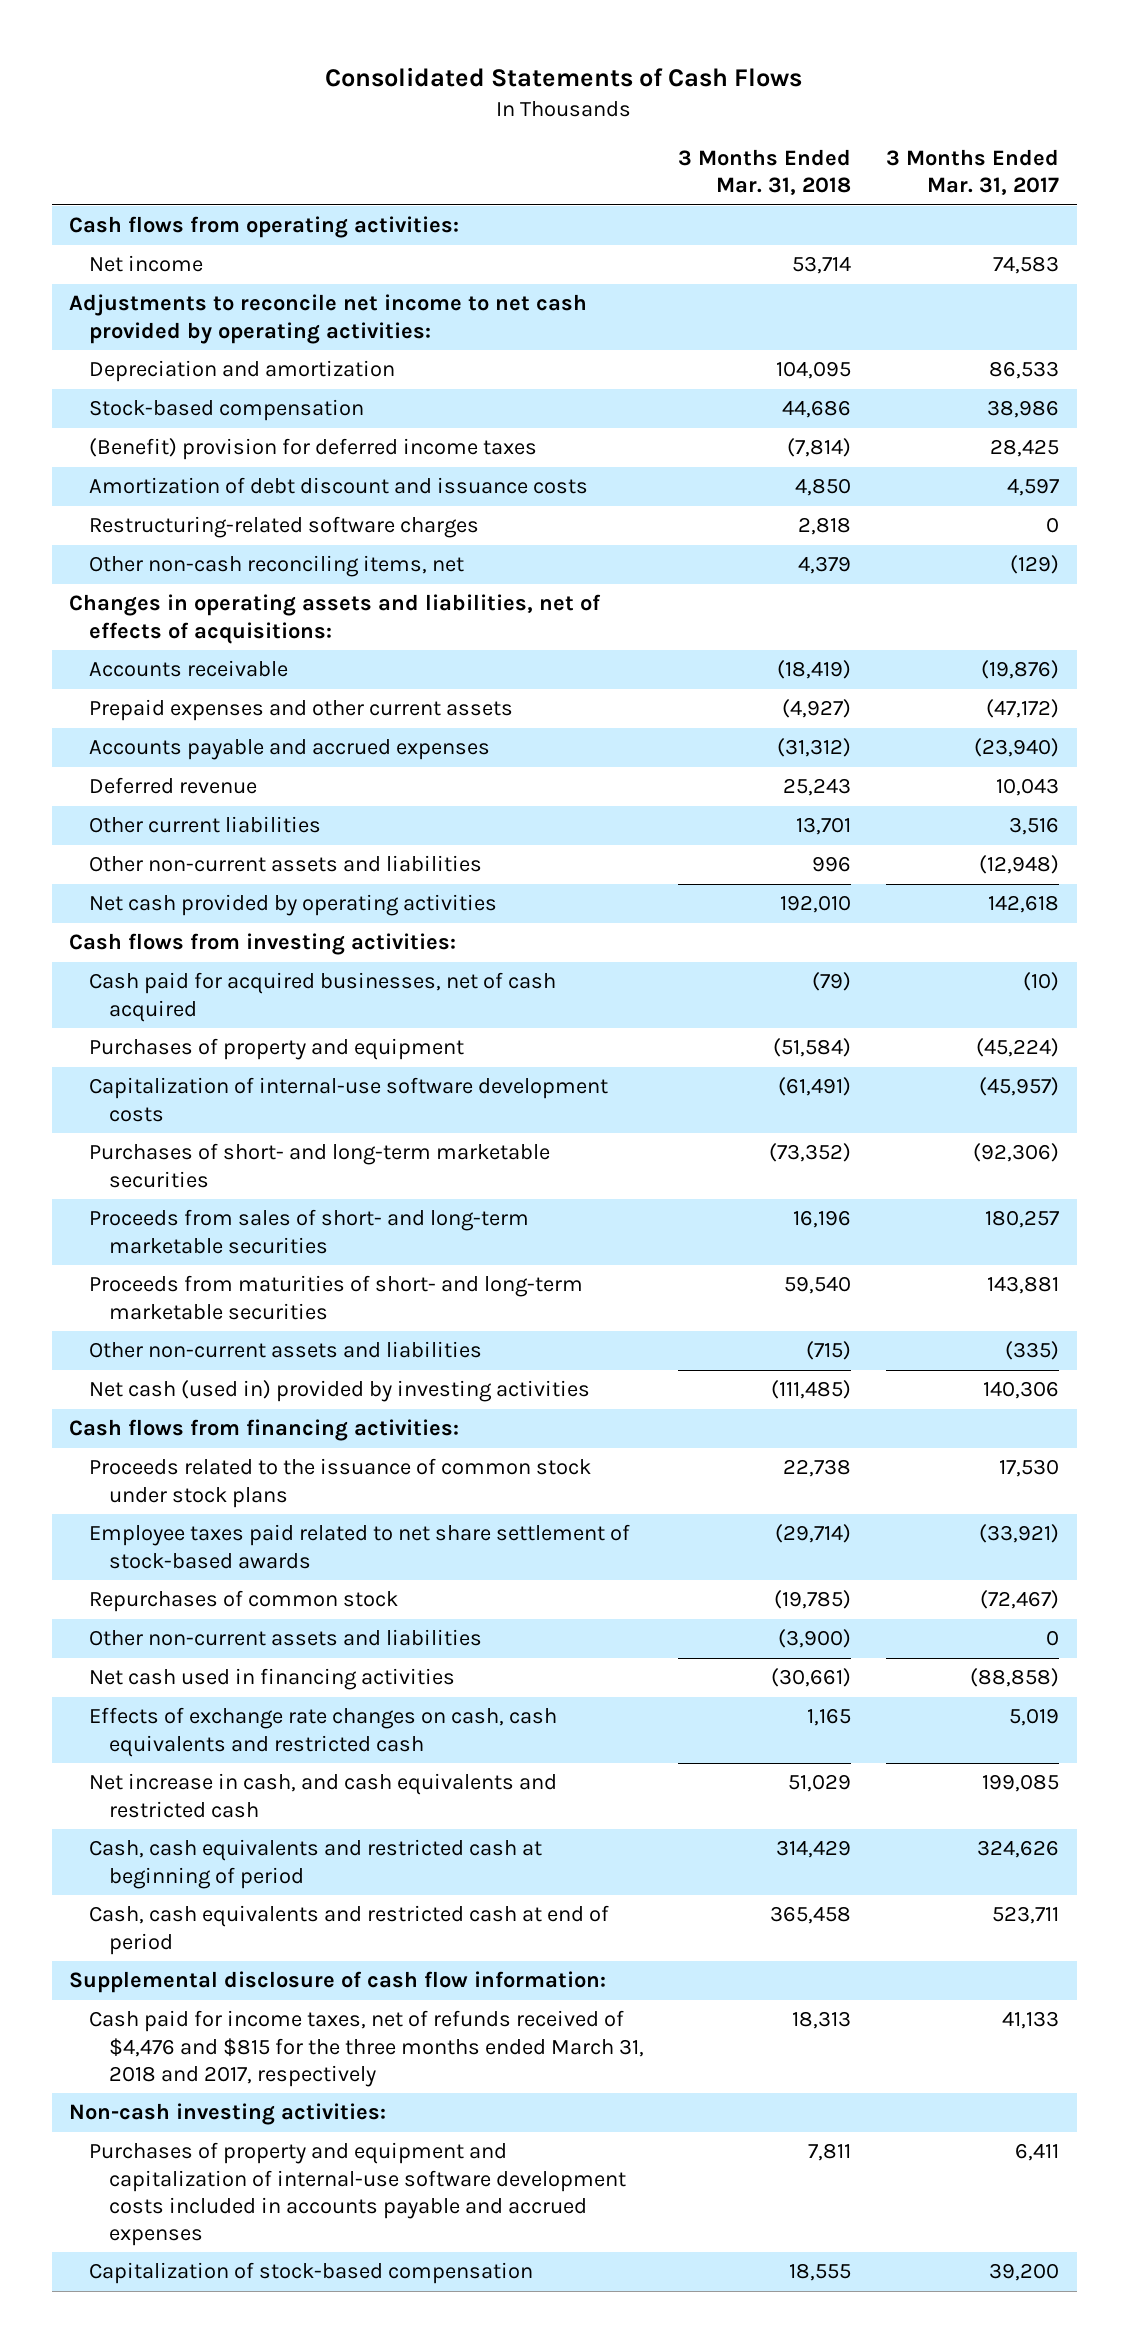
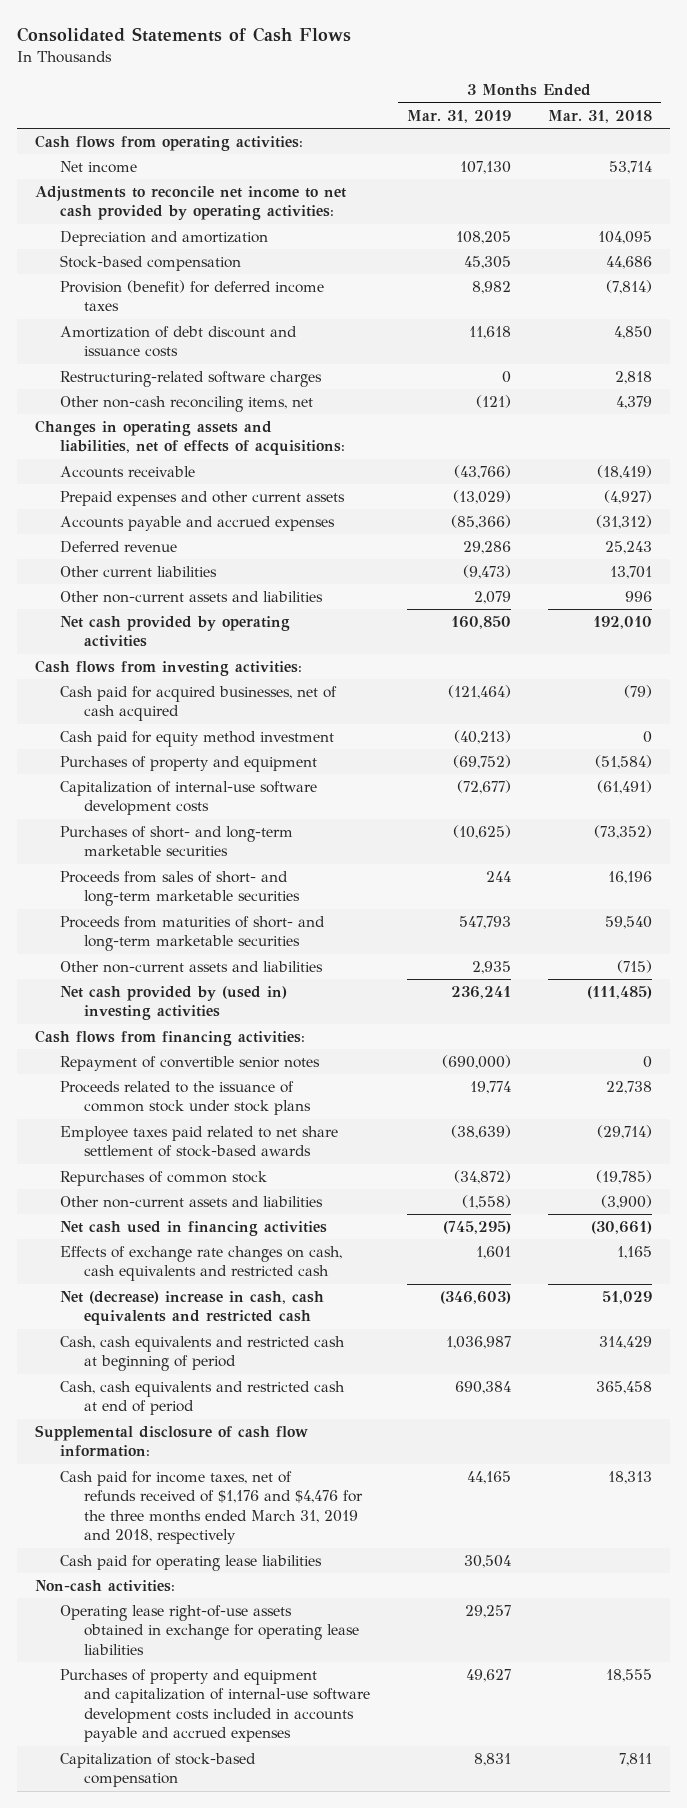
- | 3 Months Ended Mar. 31, 2018 | 3 Months Ended Mar. 31, 2017
+ | 3 Months Ended Mar. 31, 2019 | 3 Months Ended Mar. 31, 2018
- (Benefit) provision for deferred income taxes | (7,814) | 28,425
+ Provision (benefit) for deferred income taxes | 8,982 | (7,814)
+ Cash paid for equity method investment | (40,213) | 0
- Net cash (used in) provided by investing activities | (111,485) | 140,306
+ Net cash provided by (used in) investing activities | 236,241 | (111,485)
+ Repayment of convertible senior notes | (690,000) | 0
- Net increase in cash, and cash equivalents and restricted cash | 51,029 | 199,085
+ Net (decrease) increase in cash, cash equivalents and restricted cash | (346,603) | 51,029
- Cash paid for income taxes, net of refunds received of $4,476 and $815 for the three months ended March 31, 2018 and 2017, respectively | 18,313 | 41,133
- Non-cash investing activities:
- Purchases of property and equipment and capitalization of internal-use software development costs included in accounts payable and accrued expenses | 7,811 | 6,411
- Capitalization of stock-based compensation | 18,555 | 39,200
+ Cash paid for income taxes, net of refunds received of $1,176 and $4,476 for the three months ended March 31, 2019 and 2018, respectively | 44,165 | 18,313
+ Cash paid for operating lease liabilities | 30,504 |
+ Non-cash activities:
+ Operating lease right-of-use assets obtained in exchange for operating lease liabilities | 29,257 |
+ Purchases of property and equipment and capitalization of internal-use software development costs included in accounts payable and accrued expenses | 49,627 | 18,555
+ Capitalization of stock-based compensation | 8,831 | 7,811

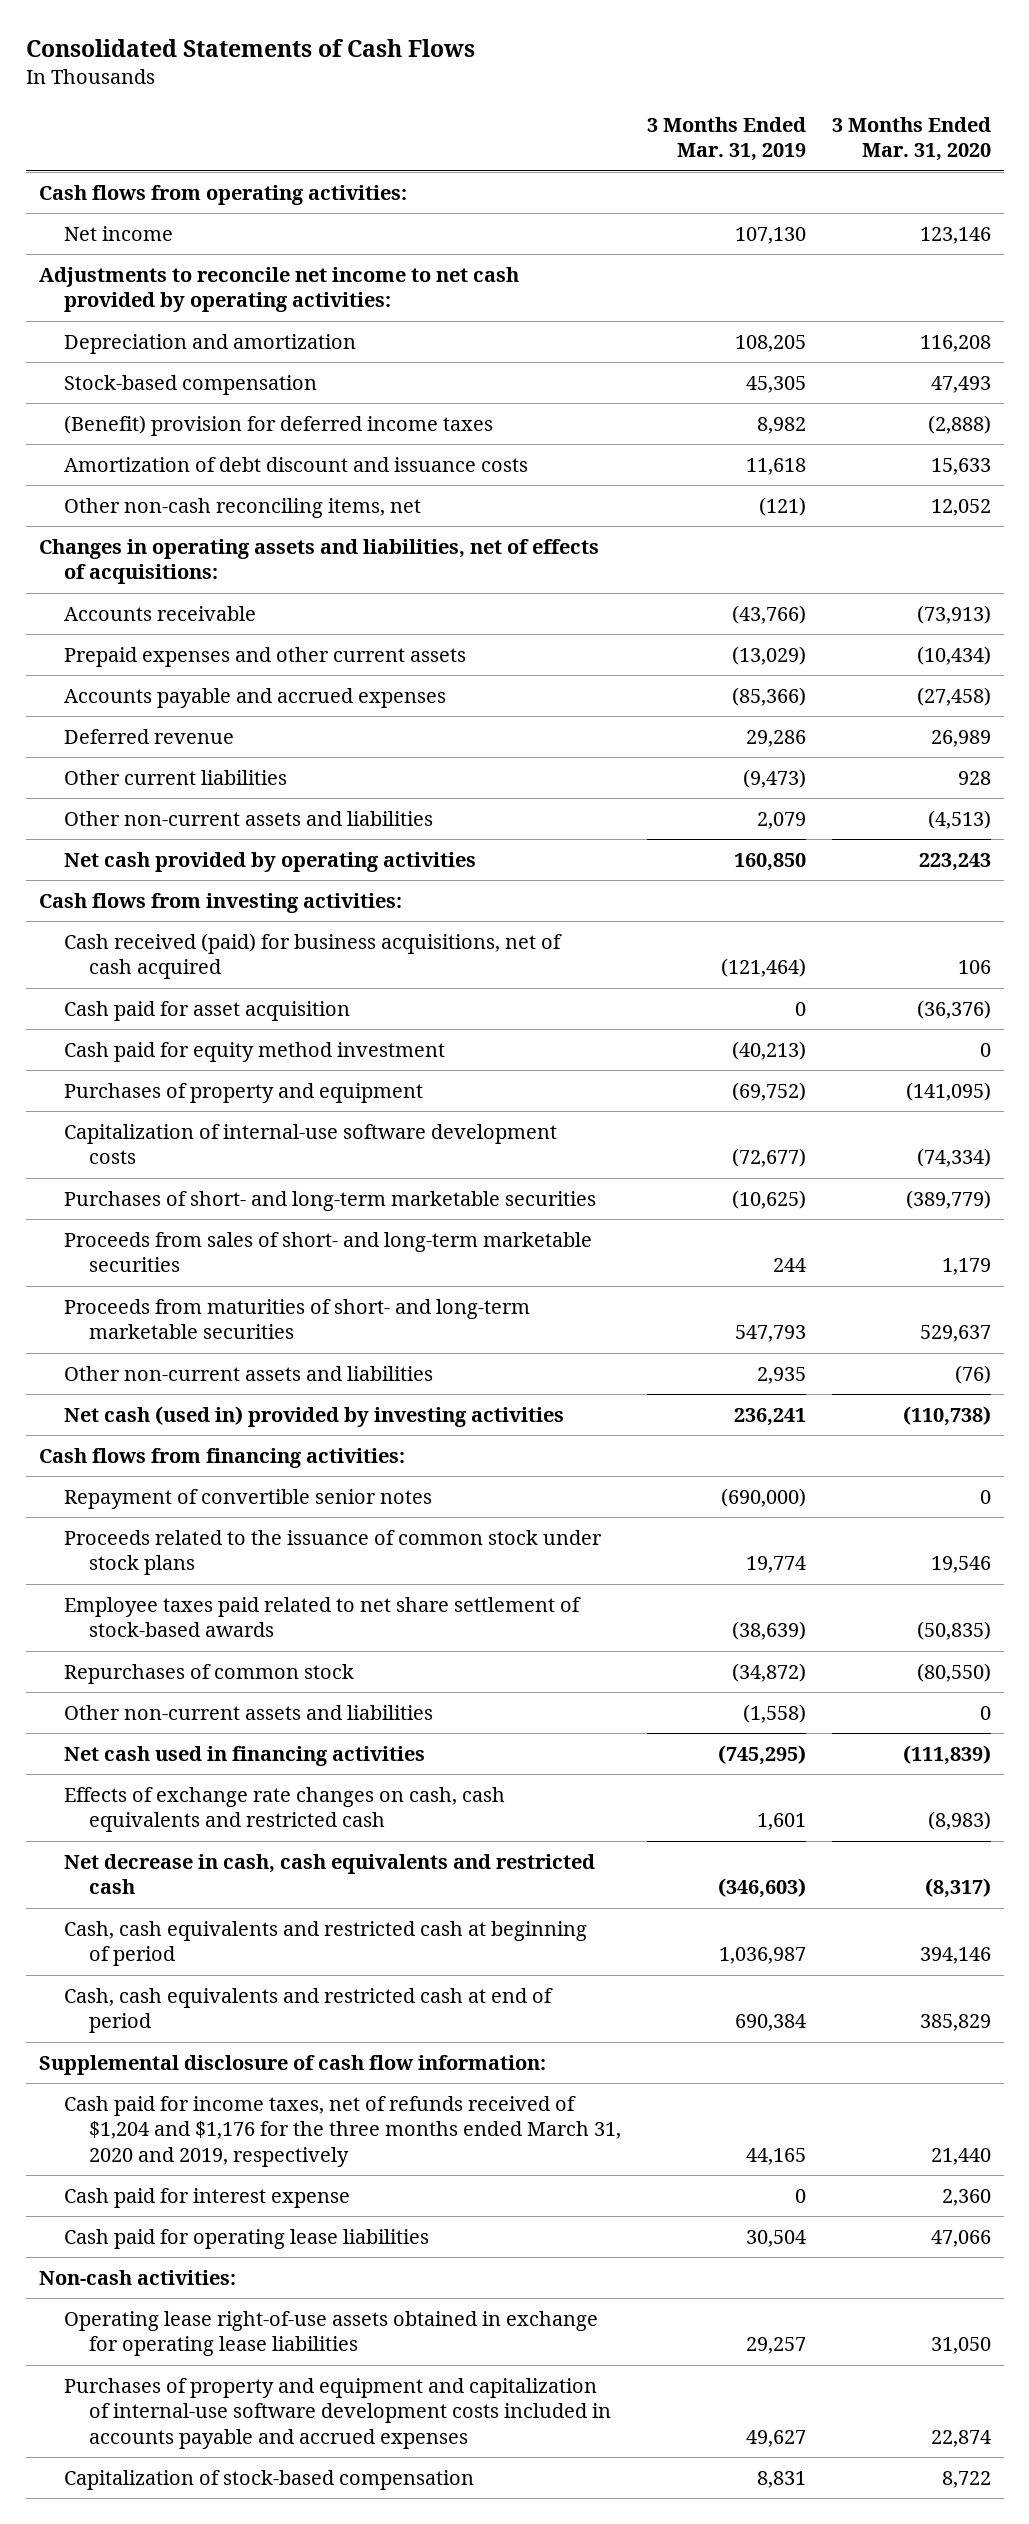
- | 3 Months Ended Mar. 31, 2019 | 3 Months Ended Mar. 31, 2018
+ | 3 Months Ended Mar. 31, 2019 | 3 Months Ended Mar. 31, 2020
- Provision (benefit) for deferred income taxes | 8,982 | (7,814)
+ (Benefit) provision for deferred income taxes | 8,982 | (2,888)
- Restructuring-related software charges | 0 | 2,818
- Cash paid for acquired businesses, net of cash acquired | (121,464) | (79)
+ Cash received (paid) for business acquisitions, net of cash acquired | (121,464) | 106
+ Cash paid for asset acquisition | 0 | (36,376)
- Net cash provided by (used in) investing activities | 236,241 | (111,485)
+ Net cash (used in) provided by investing activities | 236,241 | (110,738)
- Net (decrease) increase in cash, cash equivalents and restricted cash | (346,603) | 51,029
+ Net decrease in cash, cash equivalents and restricted cash | (346,603) | (8,317)
- Cash paid for income taxes, net of refunds received of $1,176 and $4,476 for the three months ended March 31, 2019 and 2018, respectively | 44,165 | 18,313
+ Cash paid for income taxes, net of refunds received of $1,204 and $1,176 for the three months ended March 31, 2020 and 2019, respectively | 44,165 | 21,440
+ Cash paid for interest expense | 0 | 2,360

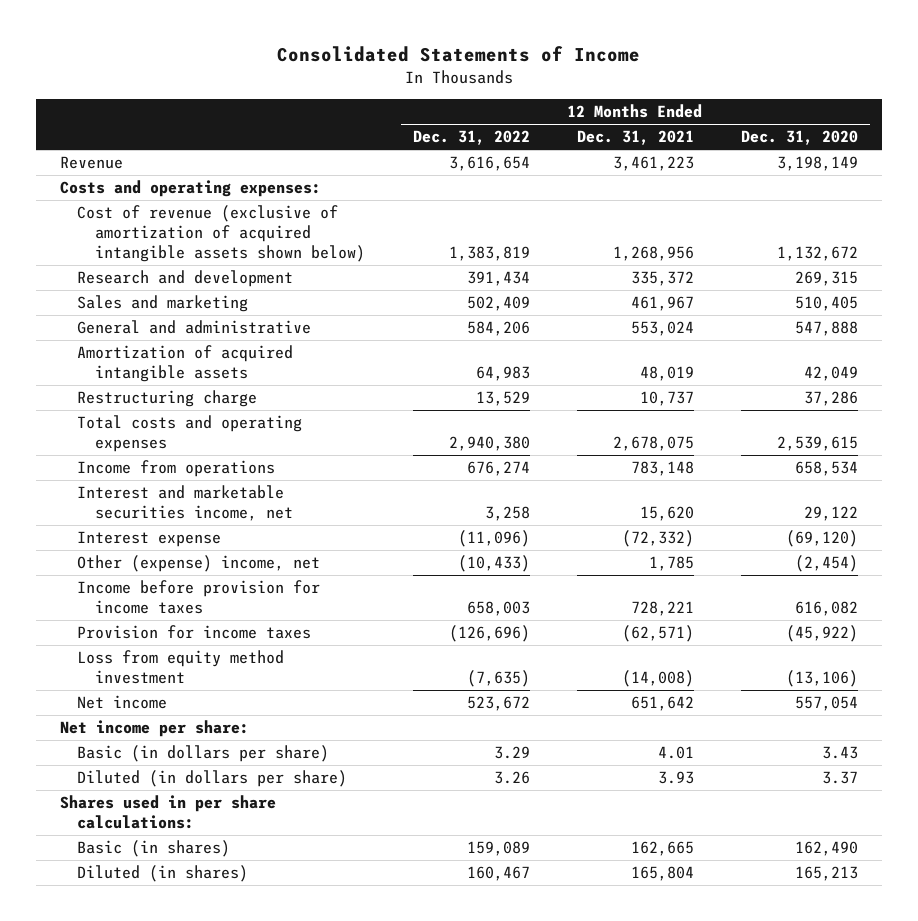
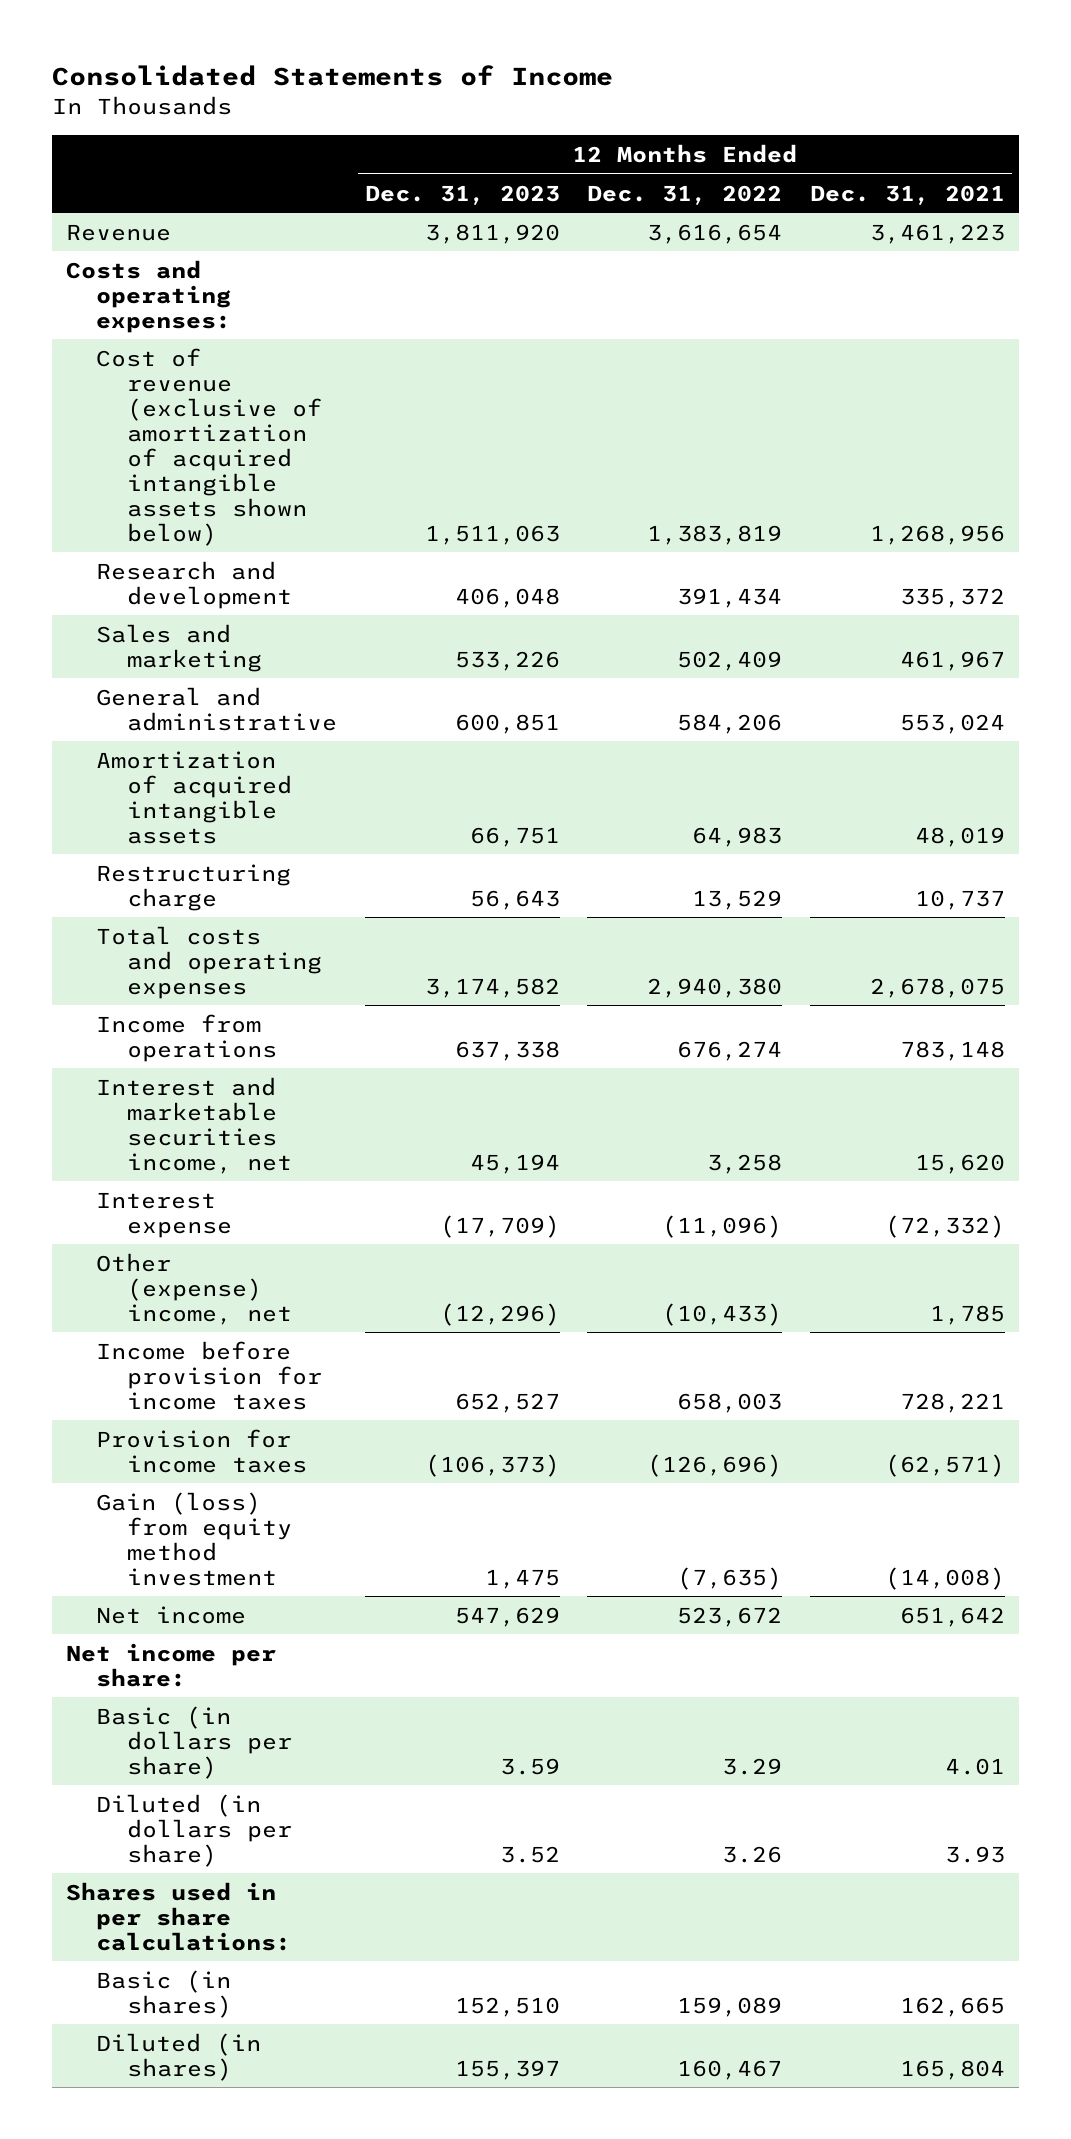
- | 12 Months Ended Dec. 31, 2022 | 12 Months Ended Dec. 31, 2021 | 12 Months Ended Dec. 31, 2020
+ | 12 Months Ended Dec. 31, 2023 | 12 Months Ended Dec. 31, 2022 | 12 Months Ended Dec. 31, 2021
- Loss from equity method investment | (7,635) | (14,008) | (13,106)
+ Gain (loss) from equity method investment | 1,475 | (7,635) | (14,008)

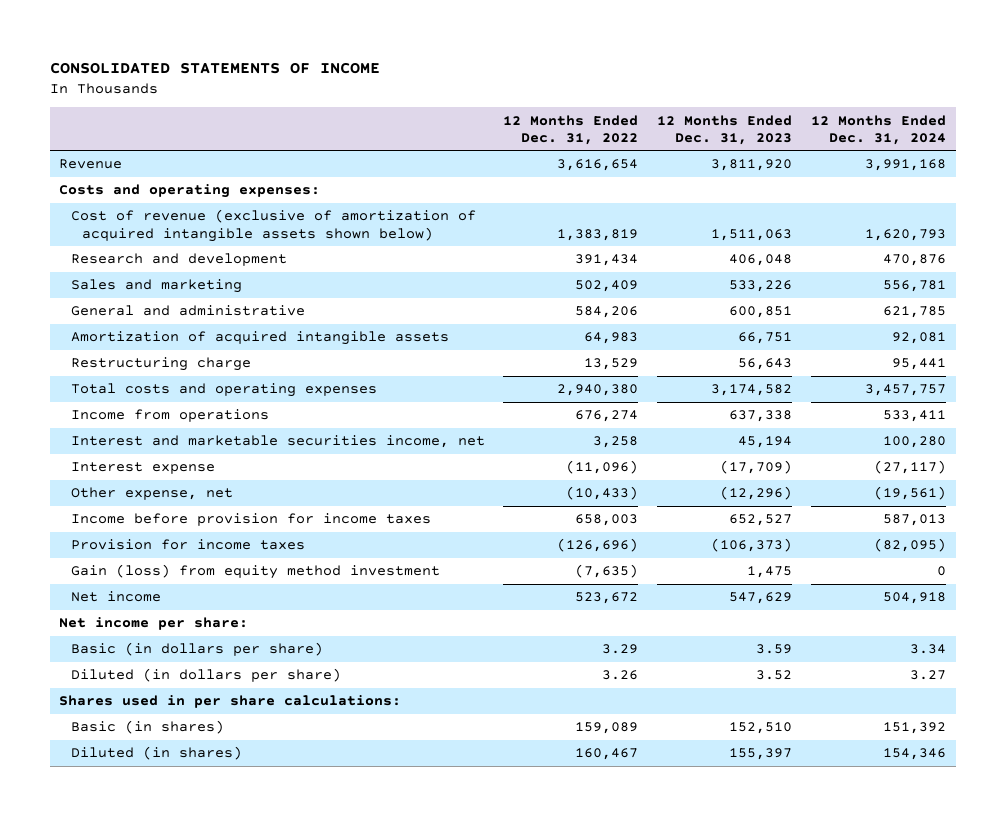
- Consolidated Statements of Income
+ CONSOLIDATED STATEMENTS OF INCOME
- | 12 Months Ended Dec. 31, 2023 | 12 Months Ended Dec. 31, 2022 | 12 Months Ended Dec. 31, 2021
+ | 12 Months Ended Dec. 31, 2022 | 12 Months Ended Dec. 31, 2023 | 12 Months Ended Dec. 31, 2024
- Other (expense) income, net | (12,296) | (10,433) | 1,785
+ Other expense, net | (10,433) | (12,296) | (19,561)

